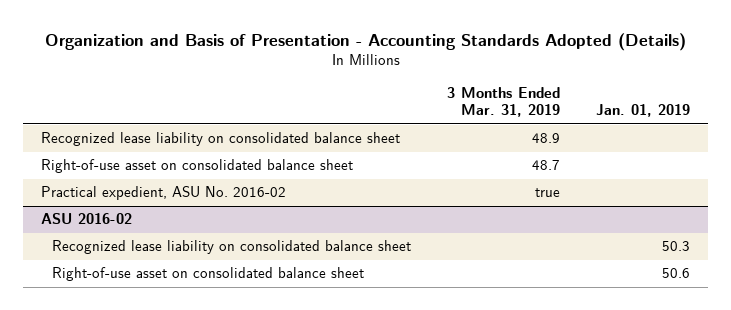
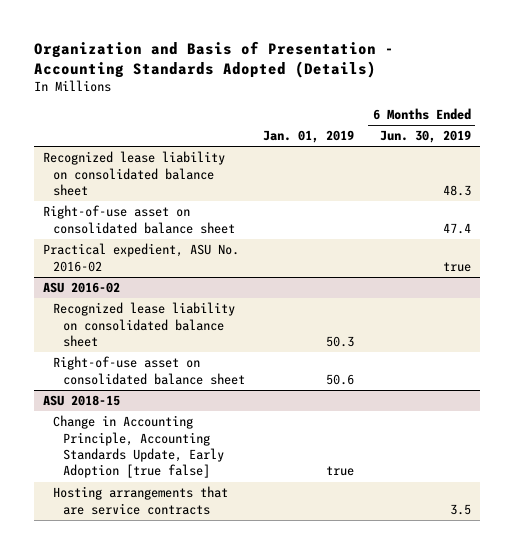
- | 3 Months Ended Mar. 31, 2019 | Jan. 01, 2019
+ | Jan. 01, 2019 | 6 Months Ended Jun. 30, 2019
+ ASU 2018-15
+ Change in Accounting Principle, Accounting Standards Update, Early Adoption [true false] | true |
+ Hosting arrangements that are service contracts | | 3.5

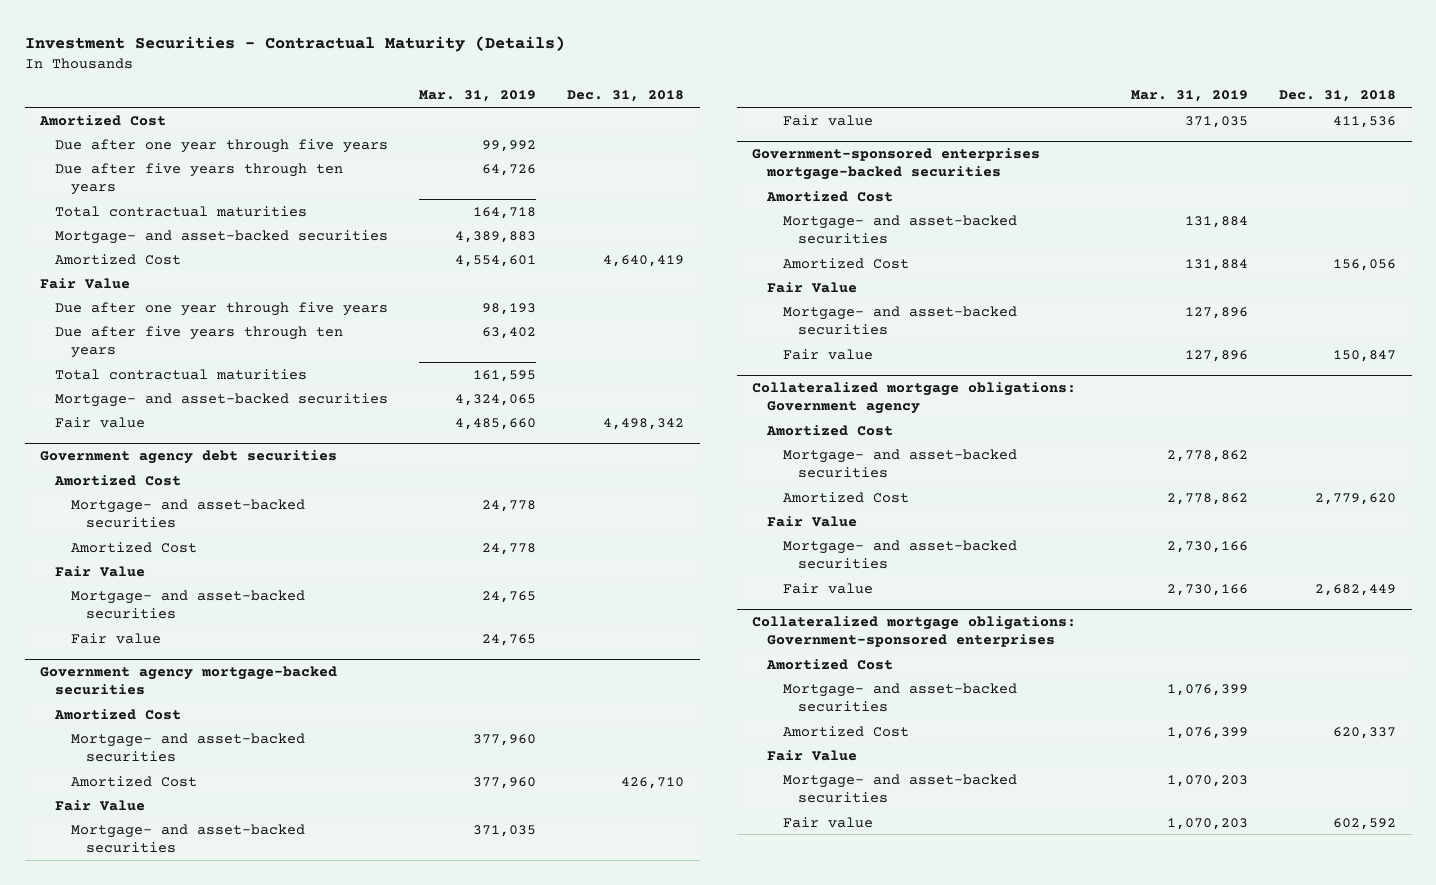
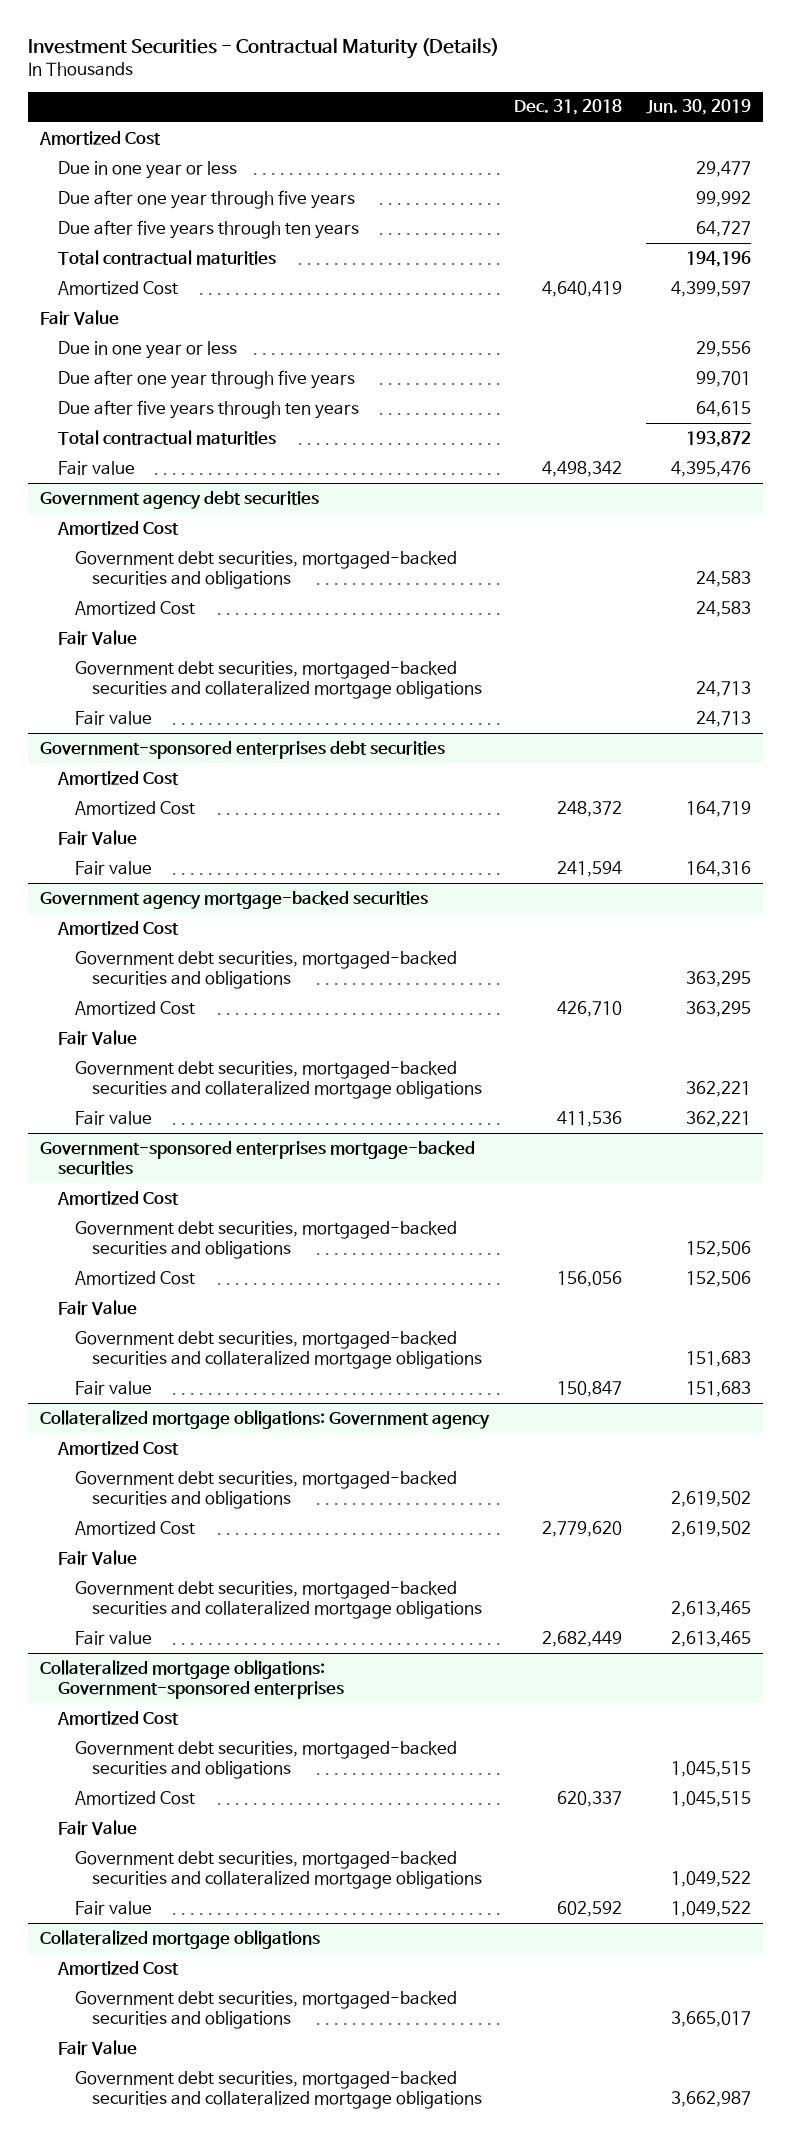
- | Mar. 31, 2019 | Dec. 31, 2018
+ | Dec. 31, 2018 | Jun. 30, 2019
+ Due in one year or less | | 29,477
- Mortgage- and asset-backed securities | 4,389,883 |
+ Due in one year or less | | 29,556
- Mortgage- and asset-backed securities | 4,324,065 |
@ Government agency debt securities
- Mortgage- and asset-backed securities | 24,778 |
+ Government debt securities, mortgaged-backed securities and obligations | | 24,583
- Mortgage- and asset-backed securities | 24,765 |
+ Government debt securities, mortgaged-backed securities and collateralized mortgage obligations | | 24,713
+ Government-sponsored enterprises debt securities
+ Amortized Cost
+ Amortized Cost | 248,372 | 164,719
+ Fair Value
+ Fair value | 241,594 | 164,316
@ Government agency mortgage-backed securities
- Mortgage- and asset-backed securities | 377,960 |
+ Government debt securities, mortgaged-backed securities and obligations | | 363,295
- Mortgage- and asset-backed securities | 371,035 |
+ Government debt securities, mortgaged-backed securities and collateralized mortgage obligations | | 362,221
@ Government-sponsored enterprises mortgage-backed securities
- Mortgage- and asset-backed securities | 131,884 |
+ Government debt securities, mortgaged-backed securities and obligations | | 152,506
- Mortgage- and asset-backed securities | 127,896 |
+ Government debt securities, mortgaged-backed securities and collateralized mortgage obligations | | 151,683
@ Collateralized mortgage obligations: Government agency
- Mortgage- and asset-backed securities | 2,778,862 |
+ Government debt securities, mortgaged-backed securities and obligations | | 2,619,502
- Mortgage- and asset-backed securities | 2,730,166 |
+ Government debt securities, mortgaged-backed securities and collateralized mortgage obligations | | 2,613,465
@ Collateralized mortgage obligations: Government-sponsored enterprises
- Mortgage- and asset-backed securities | 1,076,399 |
+ Government debt securities, mortgaged-backed securities and obligations | | 1,045,515
- Mortgage- and asset-backed securities | 1,070,203 |
+ Government debt securities, mortgaged-backed securities and collateralized mortgage obligations | | 1,049,522
+ Collateralized mortgage obligations
+ Amortized Cost
+ Government debt securities, mortgaged-backed securities and obligations | | 3,665,017
+ Fair Value
+ Government debt securities, mortgaged-backed securities and collateralized mortgage obligations | | 3,662,987

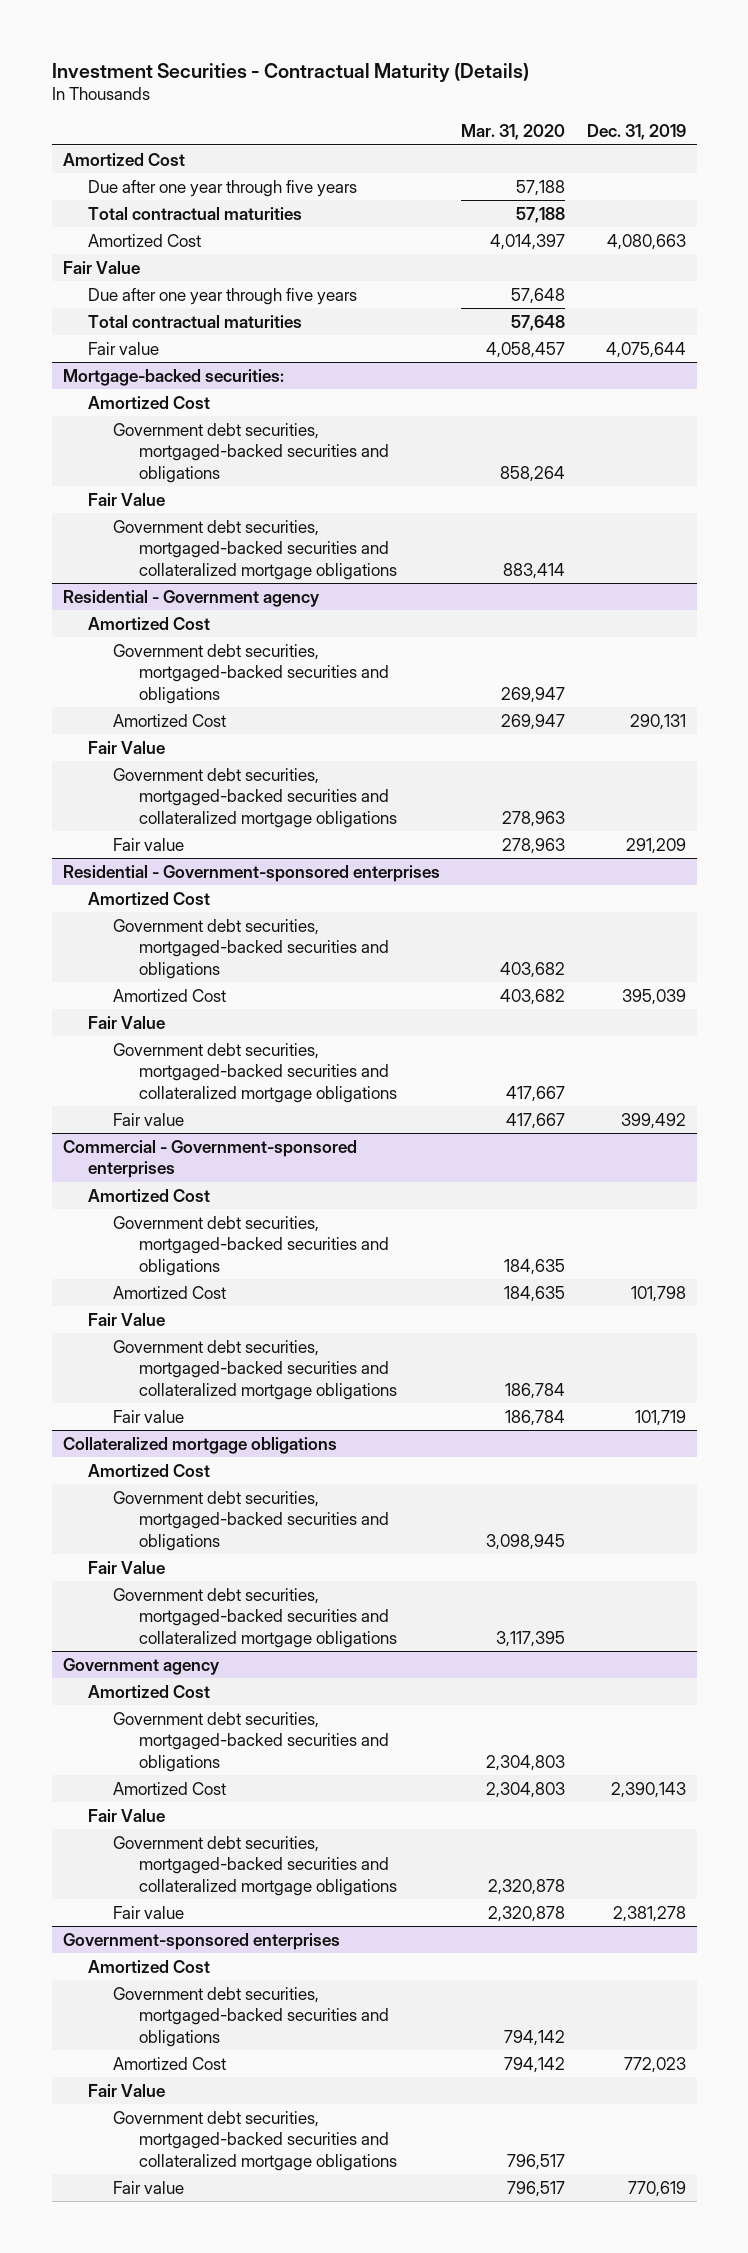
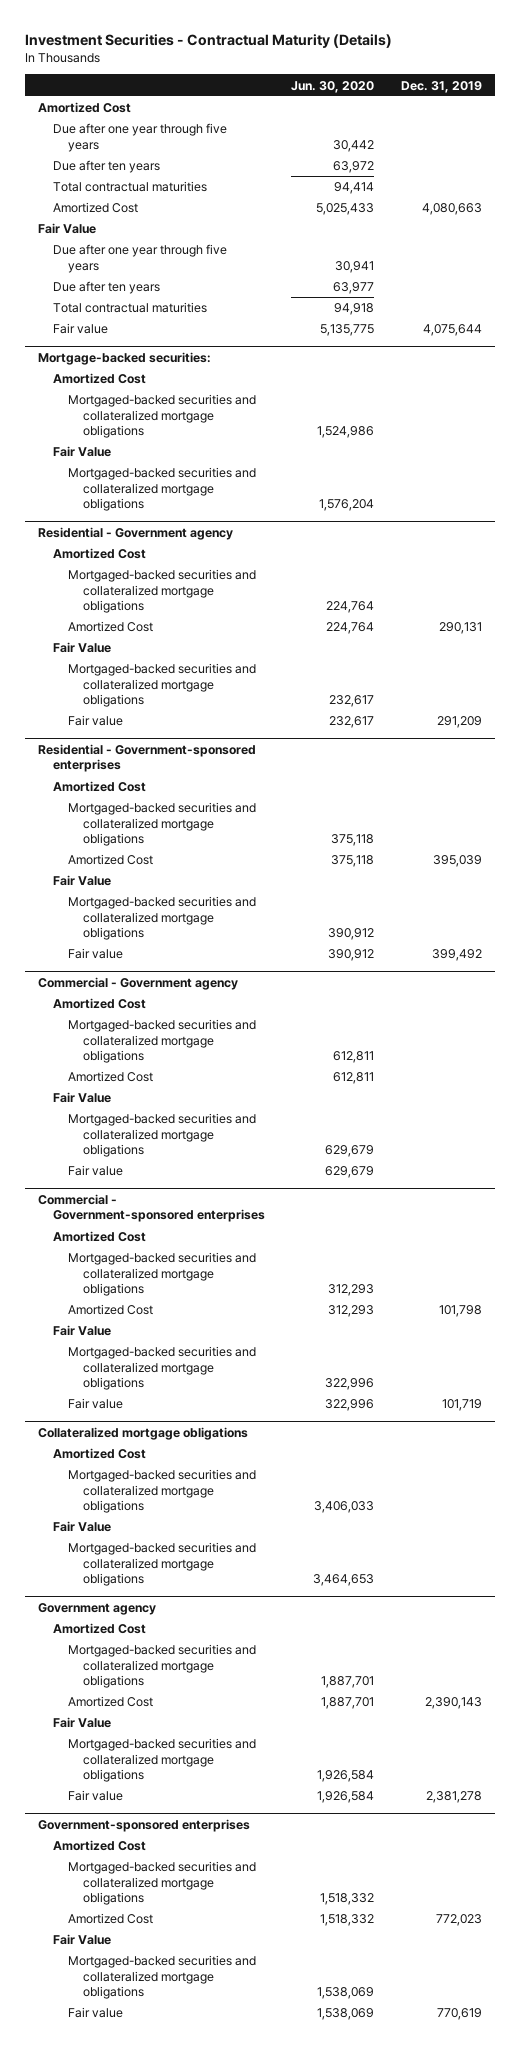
- | Mar. 31, 2020 | Dec. 31, 2019
+ | Jun. 30, 2020 | Dec. 31, 2019
+ Due after ten years | 63,972 |
+ Due after ten years | 63,977 |
@ Mortgage-backed securities:
- Government debt securities, mortgaged-backed securities and obligations | 858,264 |
+ Mortgaged-backed securities and collateralized mortgage obligations | 1,524,986 |
- Government debt securities, mortgaged-backed securities and collateralized mortgage obligations | 883,414 |
+ Mortgaged-backed securities and collateralized mortgage obligations | 1,576,204 |
@ Residential - Government agency
- Government debt securities, mortgaged-backed securities and obligations | 269,947 |
+ Mortgaged-backed securities and collateralized mortgage obligations | 224,764 |
- Government debt securities, mortgaged-backed securities and collateralized mortgage obligations | 278,963 |
+ Mortgaged-backed securities and collateralized mortgage obligations | 232,617 |
@ Residential - Government-sponsored enterprises
- Government debt securities, mortgaged-backed securities and obligations | 403,682 |
+ Mortgaged-backed securities and collateralized mortgage obligations | 375,118 |
- Government debt securities, mortgaged-backed securities and collateralized mortgage obligations | 417,667 |
+ Mortgaged-backed securities and collateralized mortgage obligations | 390,912 |
+ Commercial - Government agency
+ Amortized Cost
+ Mortgaged-backed securities and collateralized mortgage obligations | 612,811 |
+ Amortized Cost | 612,811 |
+ Fair Value
+ Mortgaged-backed securities and collateralized mortgage obligations | 629,679 |
+ Fair value | 629,679 |
@ Commercial - Government-sponsored enterprises
- Government debt securities, mortgaged-backed securities and obligations | 184,635 |
+ Mortgaged-backed securities and collateralized mortgage obligations | 312,293 |
- Government debt securities, mortgaged-backed securities and collateralized mortgage obligations | 186,784 |
+ Mortgaged-backed securities and collateralized mortgage obligations | 322,996 |
@ Collateralized mortgage obligations
- Government debt securities, mortgaged-backed securities and obligations | 3,098,945 |
+ Mortgaged-backed securities and collateralized mortgage obligations | 3,406,033 |
- Government debt securities, mortgaged-backed securities and collateralized mortgage obligations | 3,117,395 |
+ Mortgaged-backed securities and collateralized mortgage obligations | 3,464,653 |
@ Government agency
- Government debt securities, mortgaged-backed securities and obligations | 2,304,803 |
+ Mortgaged-backed securities and collateralized mortgage obligations | 1,887,701 |
- Government debt securities, mortgaged-backed securities and collateralized mortgage obligations | 2,320,878 |
+ Mortgaged-backed securities and collateralized mortgage obligations | 1,926,584 |
@ Government-sponsored enterprises
- Government debt securities, mortgaged-backed securities and obligations | 794,142 |
+ Mortgaged-backed securities and collateralized mortgage obligations | 1,518,332 |
- Government debt securities, mortgaged-backed securities and collateralized mortgage obligations | 796,517 |
+ Mortgaged-backed securities and collateralized mortgage obligations | 1,538,069 |

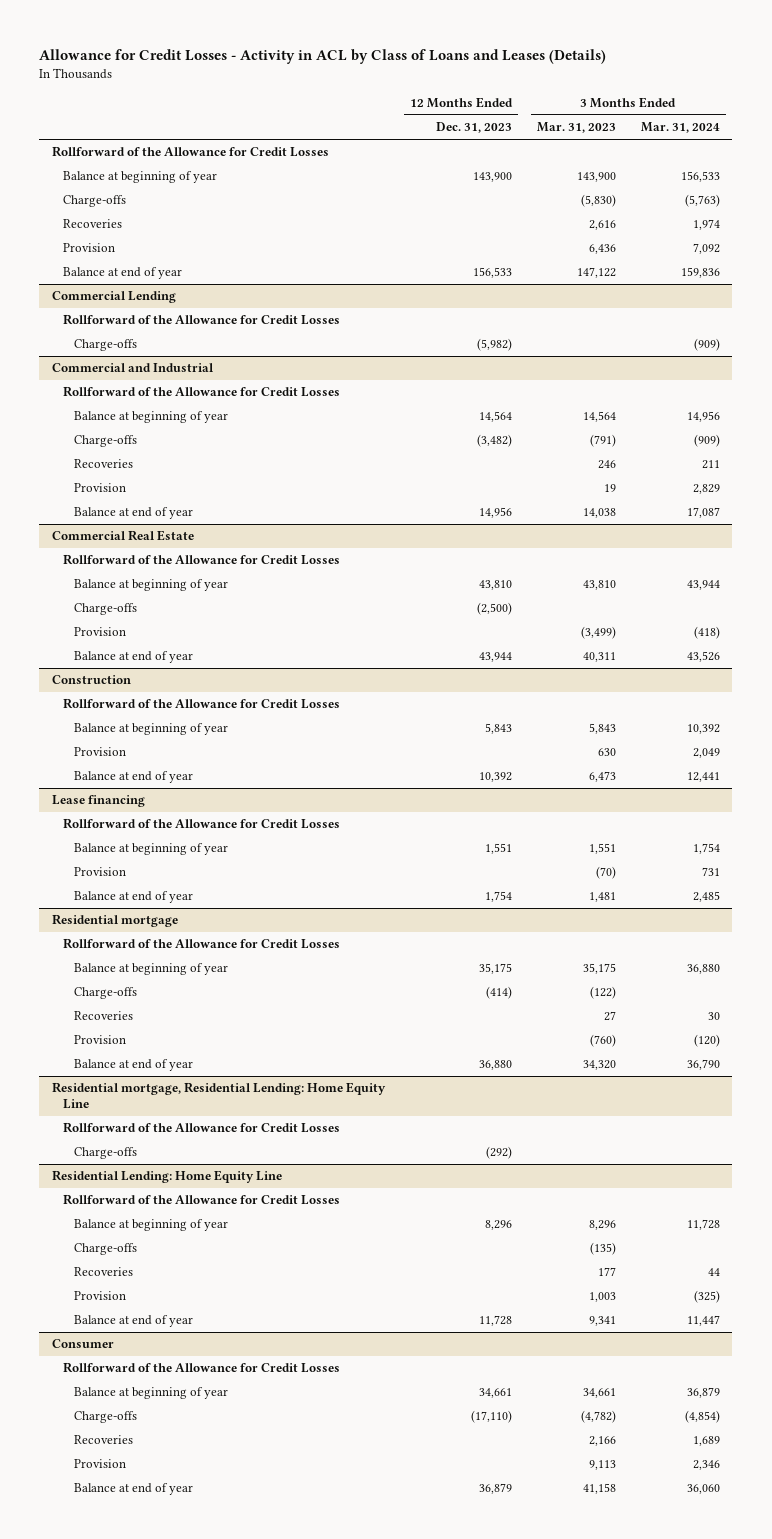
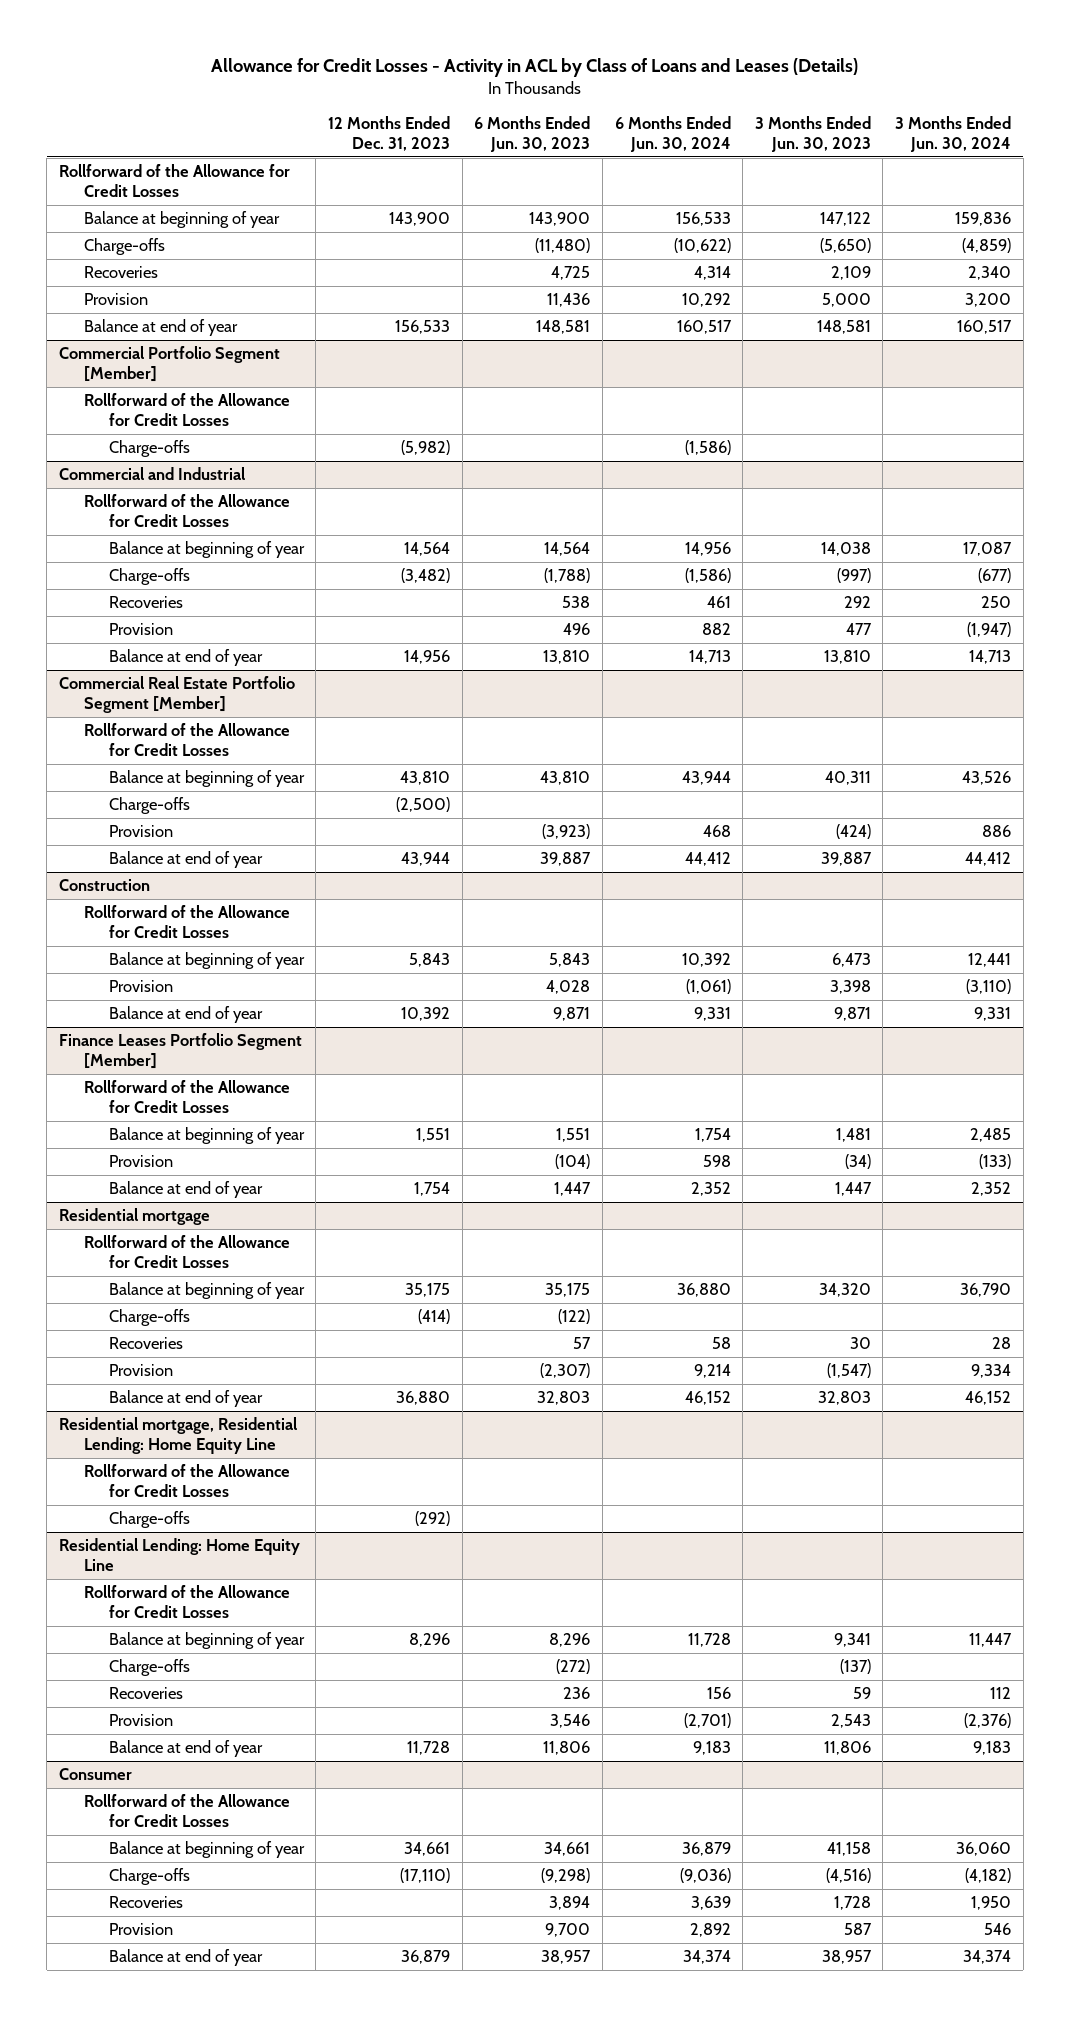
- | 12 Months Ended Dec. 31, 2023 | 3 Months Ended Mar. 31, 2023 | 3 Months Ended Mar. 31, 2024
+ | 12 Months Ended Dec. 31, 2023 | 6 Months Ended Jun. 30, 2023 | 6 Months Ended Jun. 30, 2024 | 3 Months Ended Jun. 30, 2023 | 3 Months Ended Jun. 30, 2024
- Commercial Lending
+ Commercial Portfolio Segment [Member]
- Commercial Real Estate
+ Commercial Real Estate Portfolio Segment [Member]
- Lease financing
+ Finance Leases Portfolio Segment [Member]

